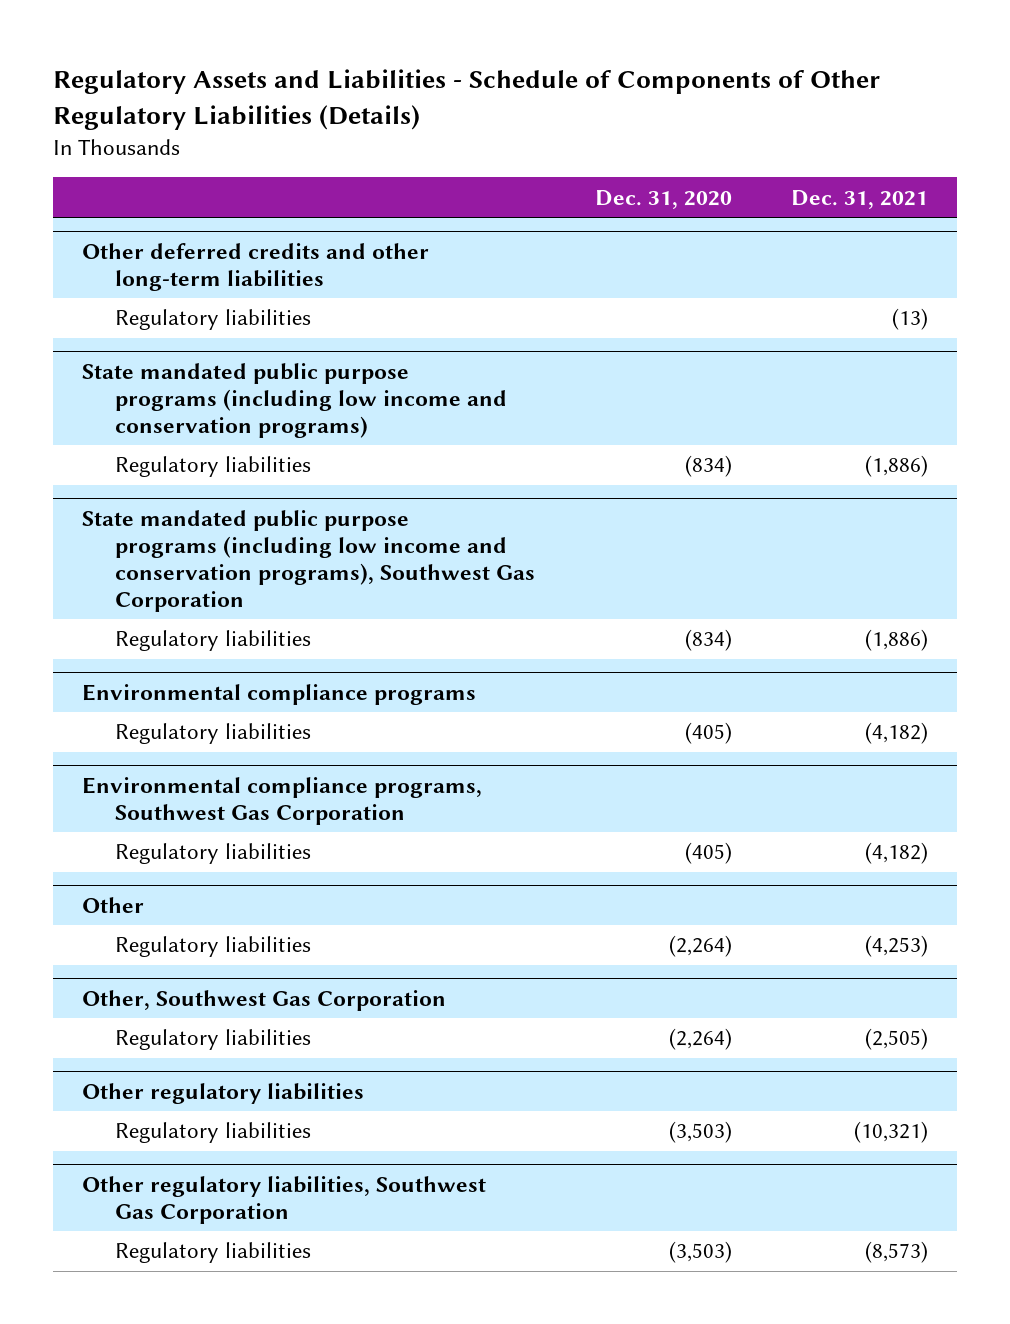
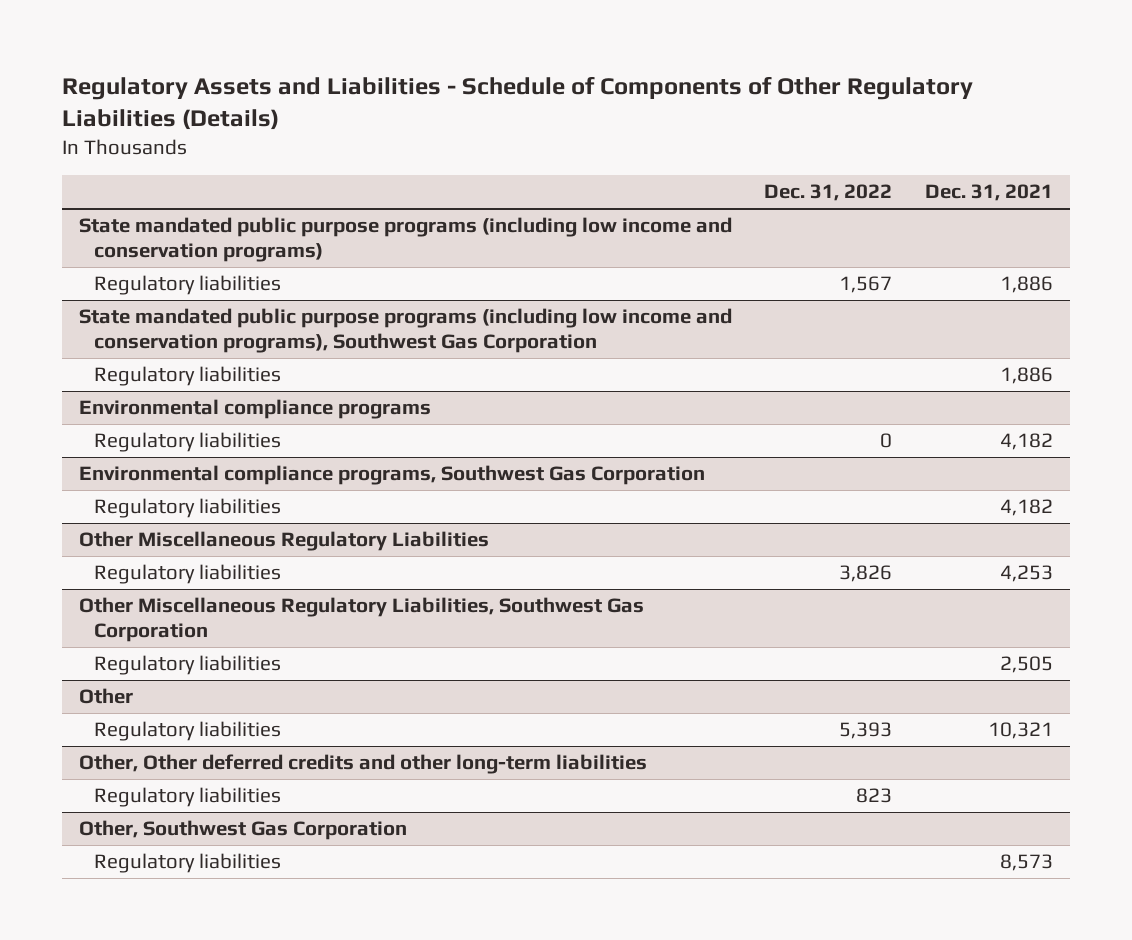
- | Dec. 31, 2020 | Dec. 31, 2021
+ | Dec. 31, 2022 | Dec. 31, 2021
- Other deferred credits and other long-term liabilities
- Regulatory liabilities | | (13)
@ State mandated public purpose programs (including low income and conservation programs)
- Regulatory liabilities | (834) | (1,886)
+ Regulatory liabilities | 1,567 | 1,886
@ State mandated public purpose programs (including low income and conservation programs), Southwest Gas Corporation
- Regulatory liabilities | (834) | (1,886)
+ Regulatory liabilities | | 1,886
@ Environmental compliance programs
- Regulatory liabilities | (405) | (4,182)
+ Regulatory liabilities | 0 | 4,182
@ Environmental compliance programs, Southwest Gas Corporation
- Regulatory liabilities | (405) | (4,182)
+ Regulatory liabilities | | 4,182
+ Other Miscellaneous Regulatory Liabilities
+ Regulatory liabilities | 3,826 | 4,253
+ Other Miscellaneous Regulatory Liabilities, Southwest Gas Corporation
+ Regulatory liabilities | | 2,505
@ Other
- Regulatory liabilities | (2,264) | (4,253)
+ Regulatory liabilities | 5,393 | 10,321
+ Other, Other deferred credits and other long-term liabilities
+ Regulatory liabilities | 823 |
@ Other, Southwest Gas Corporation
- Regulatory liabilities | (2,264) | (2,505)
- Other regulatory liabilities
- Regulatory liabilities | (3,503) | (10,321)
- Other regulatory liabilities, Southwest Gas Corporation
- Regulatory liabilities | (3,503) | (8,573)
@ Other, Southwest Gas Corporation
+ Regulatory liabilities | | 8,573

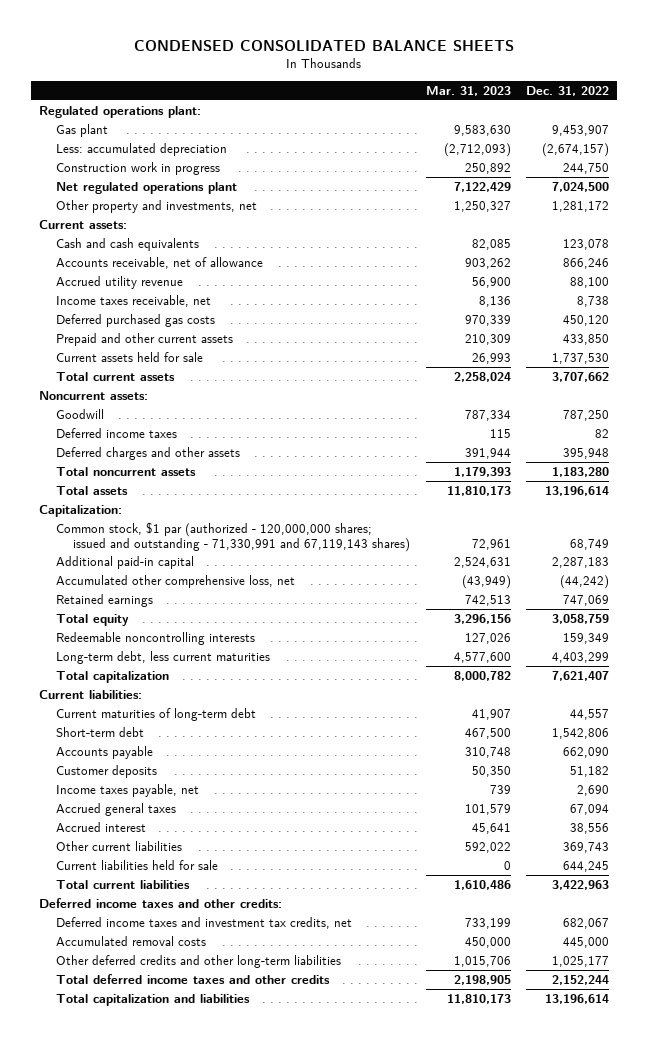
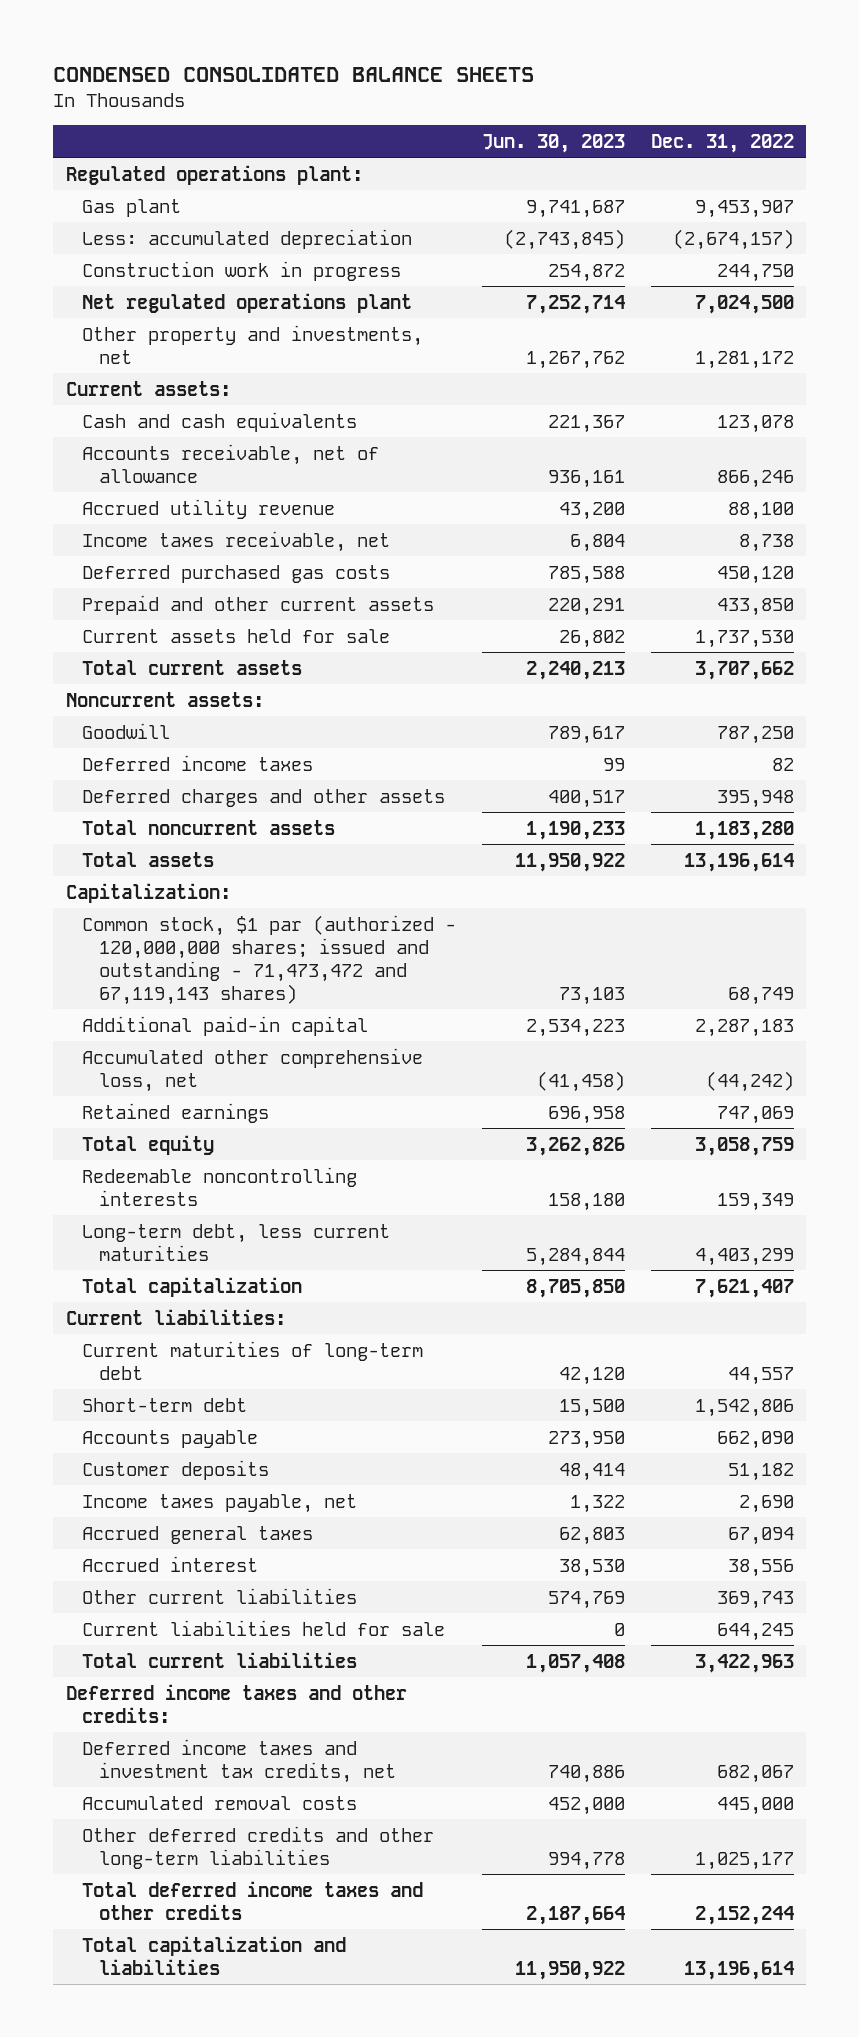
- | Mar. 31, 2023 | Dec. 31, 2022
+ | Jun. 30, 2023 | Dec. 31, 2022
- Common stock, $1 par (authorized - 120,000,000 shares; issued and outstanding - 71,330,991 and 67,119,143 shares) | 72,961 | 68,749
+ Common stock, $1 par (authorized - 120,000,000 shares; issued and outstanding - 71,473,472 and 67,119,143 shares) | 73,103 | 68,749

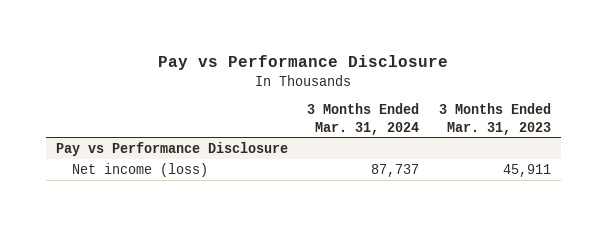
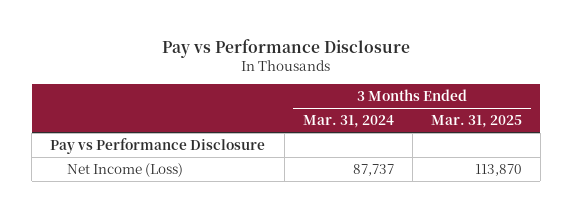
- | 3 Months Ended Mar. 31, 2024 | 3 Months Ended Mar. 31, 2023
+ | 3 Months Ended Mar. 31, 2024 | 3 Months Ended Mar. 31, 2025
- Net income (loss) | 87,737 | 45,911
+ Net Income (Loss) | 87,737 | 113,870

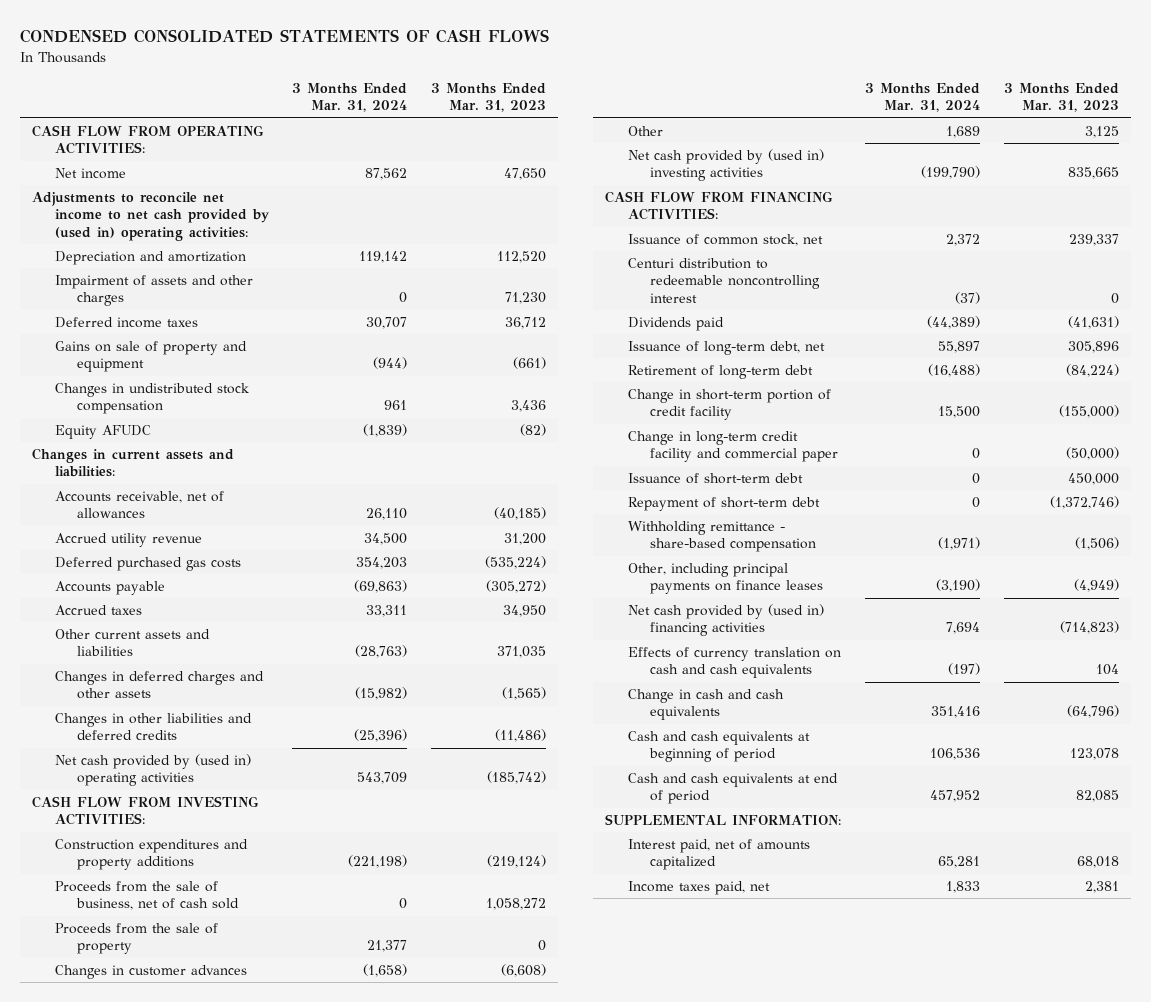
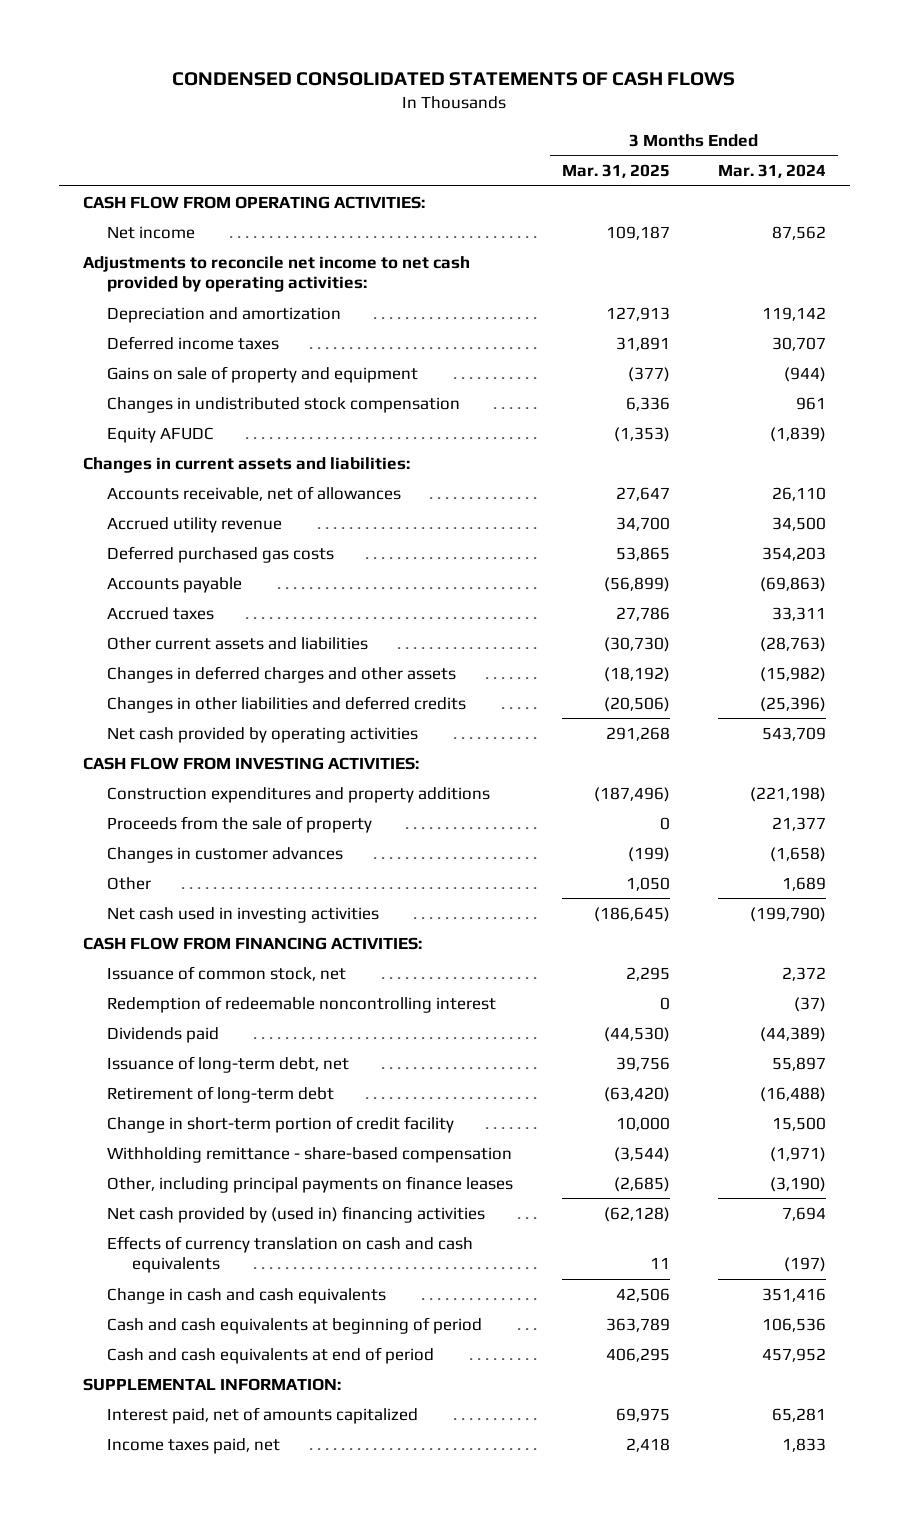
- | 3 Months Ended Mar. 31, 2024 | 3 Months Ended Mar. 31, 2023
+ | 3 Months Ended Mar. 31, 2025 | 3 Months Ended Mar. 31, 2024
- Adjustments to reconcile net income to net cash provided by (used in) operating activities:
+ Adjustments to reconcile net income to net cash provided by operating activities:
- Impairment of assets and other charges | 0 | 71,230
- Net cash provided by (used in) operating activities | 543,709 | (185,742)
+ Net cash provided by operating activities | 291,268 | 543,709
- Proceeds from the sale of business, net of cash sold | 0 | 1,058,272
- Net cash provided by (used in) investing activities | (199,790) | 835,665
+ Net cash used in investing activities | (186,645) | (199,790)
- Centuri distribution to redeemable noncontrolling interest | (37) | 0
+ Redemption of redeemable noncontrolling interest | 0 | (37)
- Change in long-term credit facility and commercial paper | 0 | (50,000)
- Issuance of short-term debt | 0 | 450,000
- Repayment of short-term debt | 0 | (1,372,746)

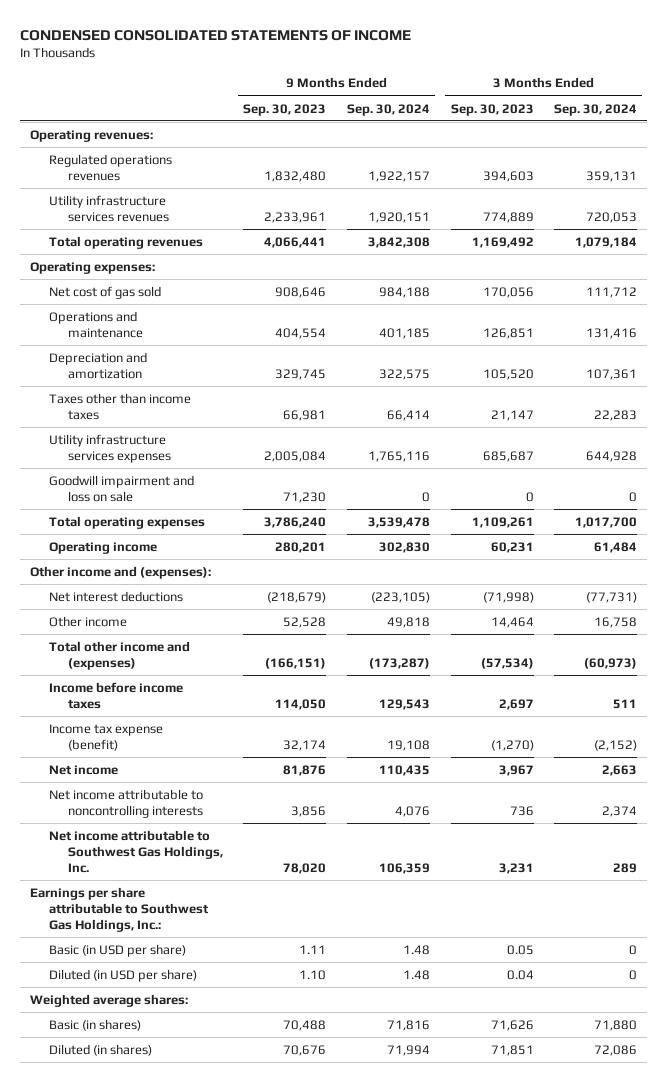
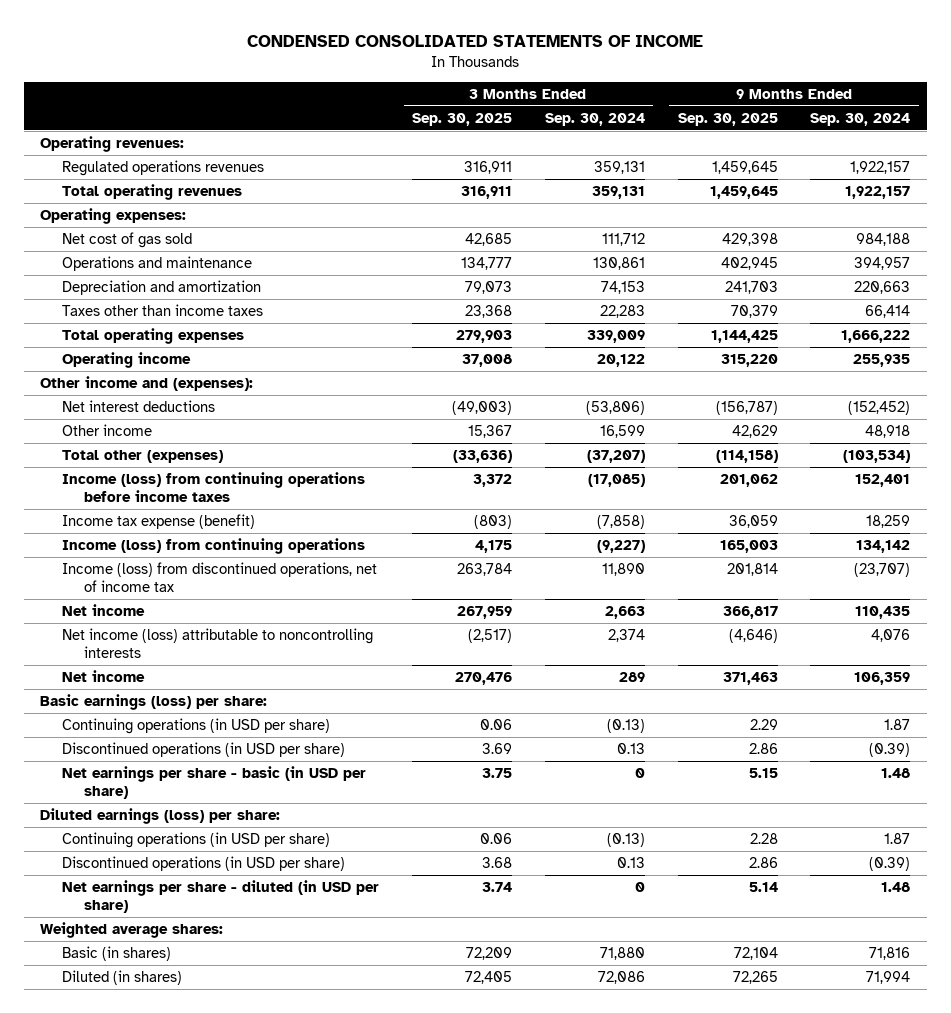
- | 9 Months Ended Sep. 30, 2023 | 9 Months Ended Sep. 30, 2024 | 3 Months Ended Sep. 30, 2023 | 3 Months Ended Sep. 30, 2024
+ | 3 Months Ended Sep. 30, 2025 | 3 Months Ended Sep. 30, 2024 | 9 Months Ended Sep. 30, 2025 | 9 Months Ended Sep. 30, 2024
- Utility infrastructure services revenues | 2,233,961 | 1,920,151 | 774,889 | 720,053
- Total operating revenues | 4,066,441 | 3,842,308 | 1,169,492 | 1,079,184
+ Total operating revenues | 316,911 | 359,131 | 1,459,645 | 1,922,157
- Operations and maintenance | 404,554 | 401,185 | 126,851 | 131,416
- Depreciation and amortization | 329,745 | 322,575 | 105,520 | 107,361
+ Operations and maintenance | 134,777 | 130,861 | 402,945 | 394,957
+ Depreciation and amortization | 79,073 | 74,153 | 241,703 | 220,663
- Utility infrastructure services expenses | 2,005,084 | 1,765,116 | 685,687 | 644,928
- Goodwill impairment and loss on sale | 71,230 | 0 | 0 | 0
- Total operating expenses | 3,786,240 | 3,539,478 | 1,109,261 | 1,017,700
- Operating income | 280,201 | 302,830 | 60,231 | 61,484
+ Total operating expenses | 279,903 | 339,009 | 1,144,425 | 1,666,222
+ Operating income | 37,008 | 20,122 | 315,220 | 255,935
- Net interest deductions | (218,679) | (223,105) | (71,998) | (77,731)
- Other income | 52,528 | 49,818 | 14,464 | 16,758
- Total other income and (expenses) | (166,151) | (173,287) | (57,534) | (60,973)
- Income before income taxes | 114,050 | 129,543 | 2,697 | 511
- Income tax expense (benefit) | 32,174 | 19,108 | (1,270) | (2,152)
+ Net interest deductions | (49,003) | (53,806) | (156,787) | (152,452)
+ Other income | 15,367 | 16,599 | 42,629 | 48,918
+ Total other (expenses) | (33,636) | (37,207) | (114,158) | (103,534)
+ Income (loss) from continuing operations before income taxes | 3,372 | (17,085) | 201,062 | 152,401
+ Income tax expense (benefit) | (803) | (7,858) | 36,059 | 18,259
+ Income (loss) from continuing operations | 4,175 | (9,227) | 165,003 | 134,142
+ Income (loss) from discontinued operations, net of income tax | 263,784 | 11,890 | 201,814 | (23,707)
- Net income attributable to noncontrolling interests | 3,856 | 4,076 | 736 | 2,374
- Net income attributable to Southwest Gas Holdings, Inc. | 78,020 | 106,359 | 3,231 | 289
- Earnings per share attributable to Southwest Gas Holdings, Inc.:
- Basic (in USD per share) | 1.11 | 1.48 | 0.05 | 0
- Diluted (in USD per share) | 1.10 | 1.48 | 0.04 | 0
+ Net income (loss) attributable to noncontrolling interests | (2,517) | 2,374 | (4,646) | 4,076
+ Net income | 270,476 | 289 | 371,463 | 106,359
+ Basic earnings (loss) per share:
+ Continuing operations (in USD per share) | 0.06 | (0.13) | 2.29 | 1.87
+ Discontinued operations (in USD per share) | 3.69 | 0.13 | 2.86 | (0.39)
+ Net earnings per share - basic (in USD per share) | 3.75 | 0 | 5.15 | 1.48
+ Diluted earnings (loss) per share:
+ Continuing operations (in USD per share) | 0.06 | (0.13) | 2.28 | 1.87
+ Discontinued operations (in USD per share) | 3.68 | 0.13 | 2.86 | (0.39)
+ Net earnings per share - diluted (in USD per share) | 3.74 | 0 | 5.14 | 1.48

